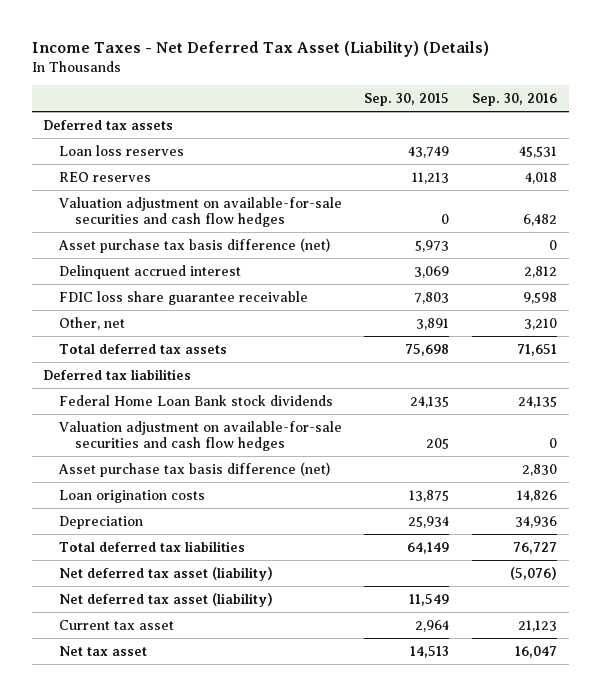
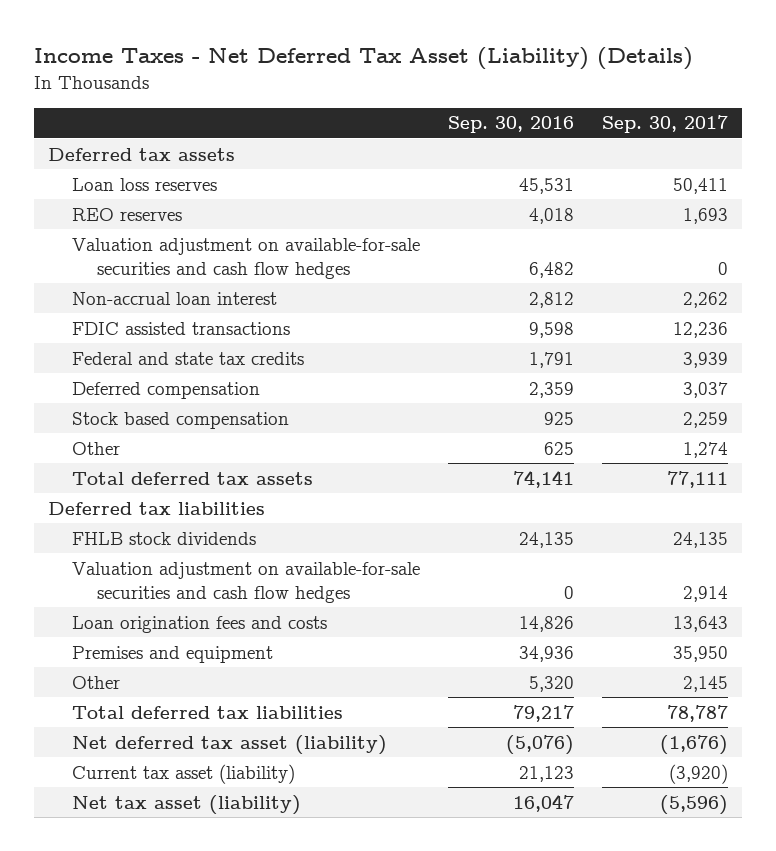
- | Sep. 30, 2015 | Sep. 30, 2016
+ | Sep. 30, 2016 | Sep. 30, 2017
- Asset purchase tax basis difference (net) | 5,973 | 0
- Delinquent accrued interest | 3,069 | 2,812
- FDIC loss share guarantee receivable | 7,803 | 9,598
- Other, net | 3,891 | 3,210
- Total deferred tax assets | 75,698 | 71,651
+ Non-accrual loan interest | 2,812 | 2,262
+ FDIC assisted transactions | 9,598 | 12,236
+ Federal and state tax credits | 1,791 | 3,939
+ Deferred compensation | 2,359 | 3,037
+ Stock based compensation | 925 | 2,259
+ Other | 625 | 1,274
+ Total deferred tax assets | 74,141 | 77,111
- Federal Home Loan Bank stock dividends | 24,135 | 24,135
+ FHLB stock dividends | 24,135 | 24,135
- Asset purchase tax basis difference (net) | | 2,830
- Loan origination costs | 13,875 | 14,826
- Depreciation | 25,934 | 34,936
- Total deferred tax liabilities | 64,149 | 76,727
+ Loan origination fees and costs | 14,826 | 13,643
+ Premises and equipment | 34,936 | 35,950
+ Other | 5,320 | 2,145
+ Total deferred tax liabilities | 79,217 | 78,787
- Net deferred tax asset (liability) | 11,549 |
- Current tax asset | 2,964 | 21,123
- Net tax asset | 14,513 | 16,047
+ Current tax asset (liability) | 21,123 | (3,920)
+ Net tax asset (liability) | 16,047 | (5,596)

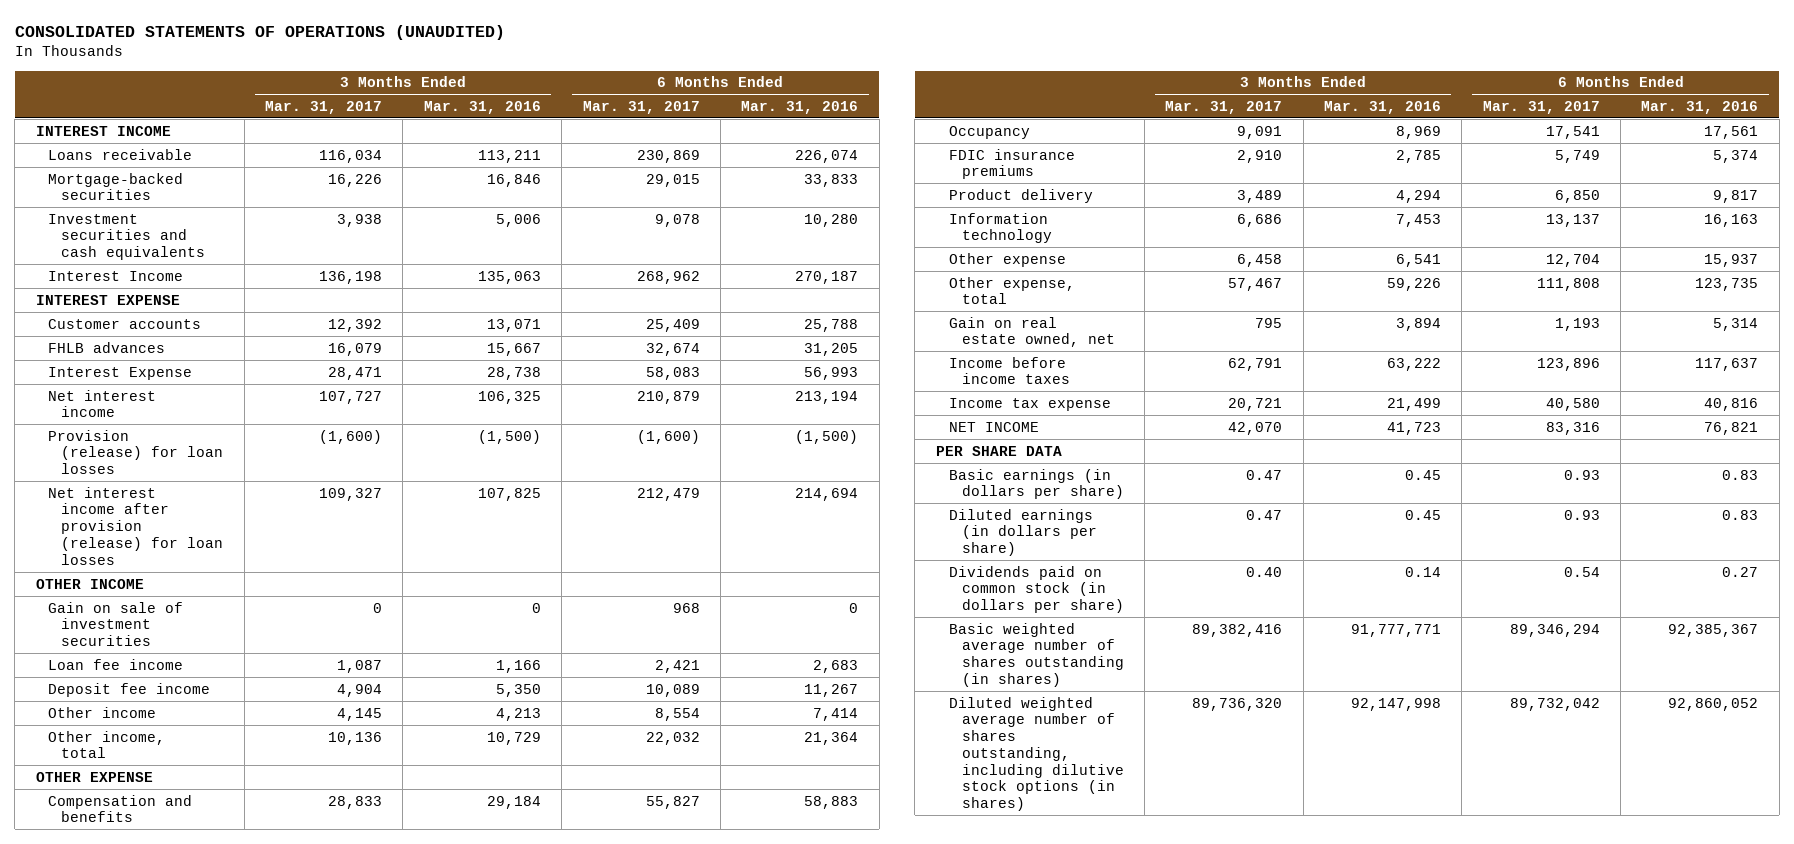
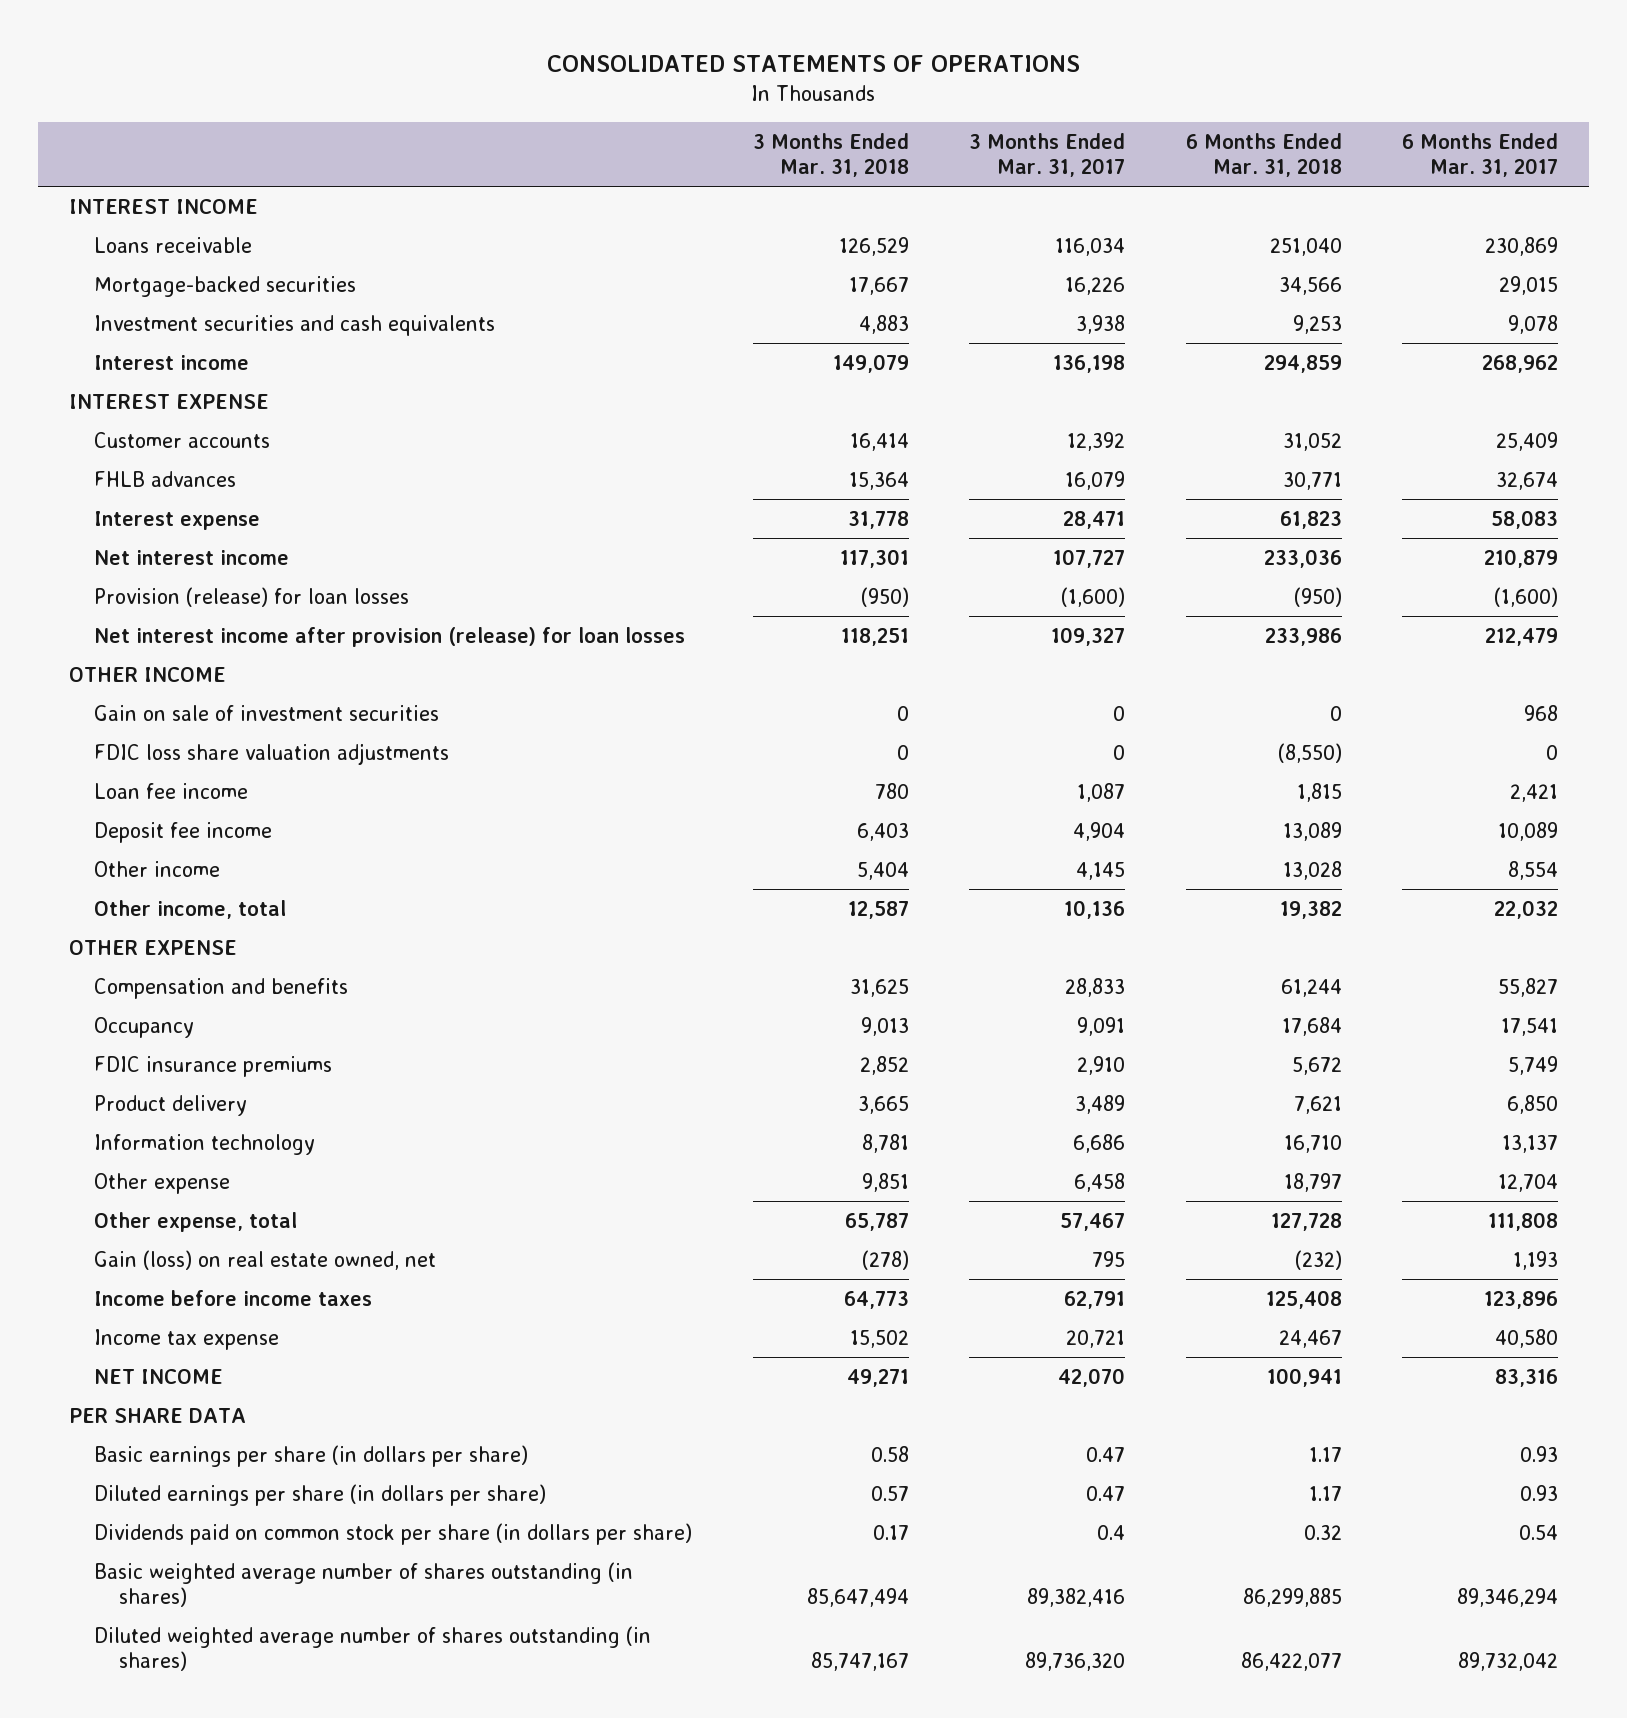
- CONSOLIDATED STATEMENTS OF OPERATIONS (UNAUDITED)
+ CONSOLIDATED STATEMENTS OF OPERATIONS
- | 3 Months Ended Mar. 31, 2017 | 3 Months Ended Mar. 31, 2016 | 6 Months Ended Mar. 31, 2017 | 6 Months Ended Mar. 31, 2016
+ | 3 Months Ended Mar. 31, 2018 | 3 Months Ended Mar. 31, 2017 | 6 Months Ended Mar. 31, 2018 | 6 Months Ended Mar. 31, 2017
- Interest Income | 136,198 | 135,063 | 268,962 | 270,187
+ Interest income | 149,079 | 136,198 | 294,859 | 268,962
- Interest Expense | 28,471 | 28,738 | 58,083 | 56,993
+ Interest expense | 31,778 | 28,471 | 61,823 | 58,083
+ FDIC loss share valuation adjustments | 0 | 0 | (8,550) | 0
- Gain on real estate owned, net | 795 | 3,894 | 1,193 | 5,314
+ Gain (loss) on real estate owned, net | (278) | 795 | (232) | 1,193
- Basic earnings (in dollars per share) | 0.47 | 0.45 | 0.93 | 0.83
- Diluted earnings (in dollars per share) | 0.47 | 0.45 | 0.93 | 0.83
- Dividends paid on common stock (in dollars per share) | 0.40 | 0.14 | 0.54 | 0.27
+ Basic earnings per share (in dollars per share) | 0.58 | 0.47 | 1.17 | 0.93
+ Diluted earnings per share (in dollars per share) | 0.57 | 0.47 | 1.17 | 0.93
+ Dividends paid on common stock per share (in dollars per share) | 0.17 | 0.4 | 0.32 | 0.54
- Diluted weighted average number of shares outstanding, including dilutive stock options (in shares) | 89,736,320 | 92,147,998 | 89,732,042 | 92,860,052
+ Diluted weighted average number of shares outstanding (in shares) | 85,747,167 | 89,736,320 | 86,422,077 | 89,732,042

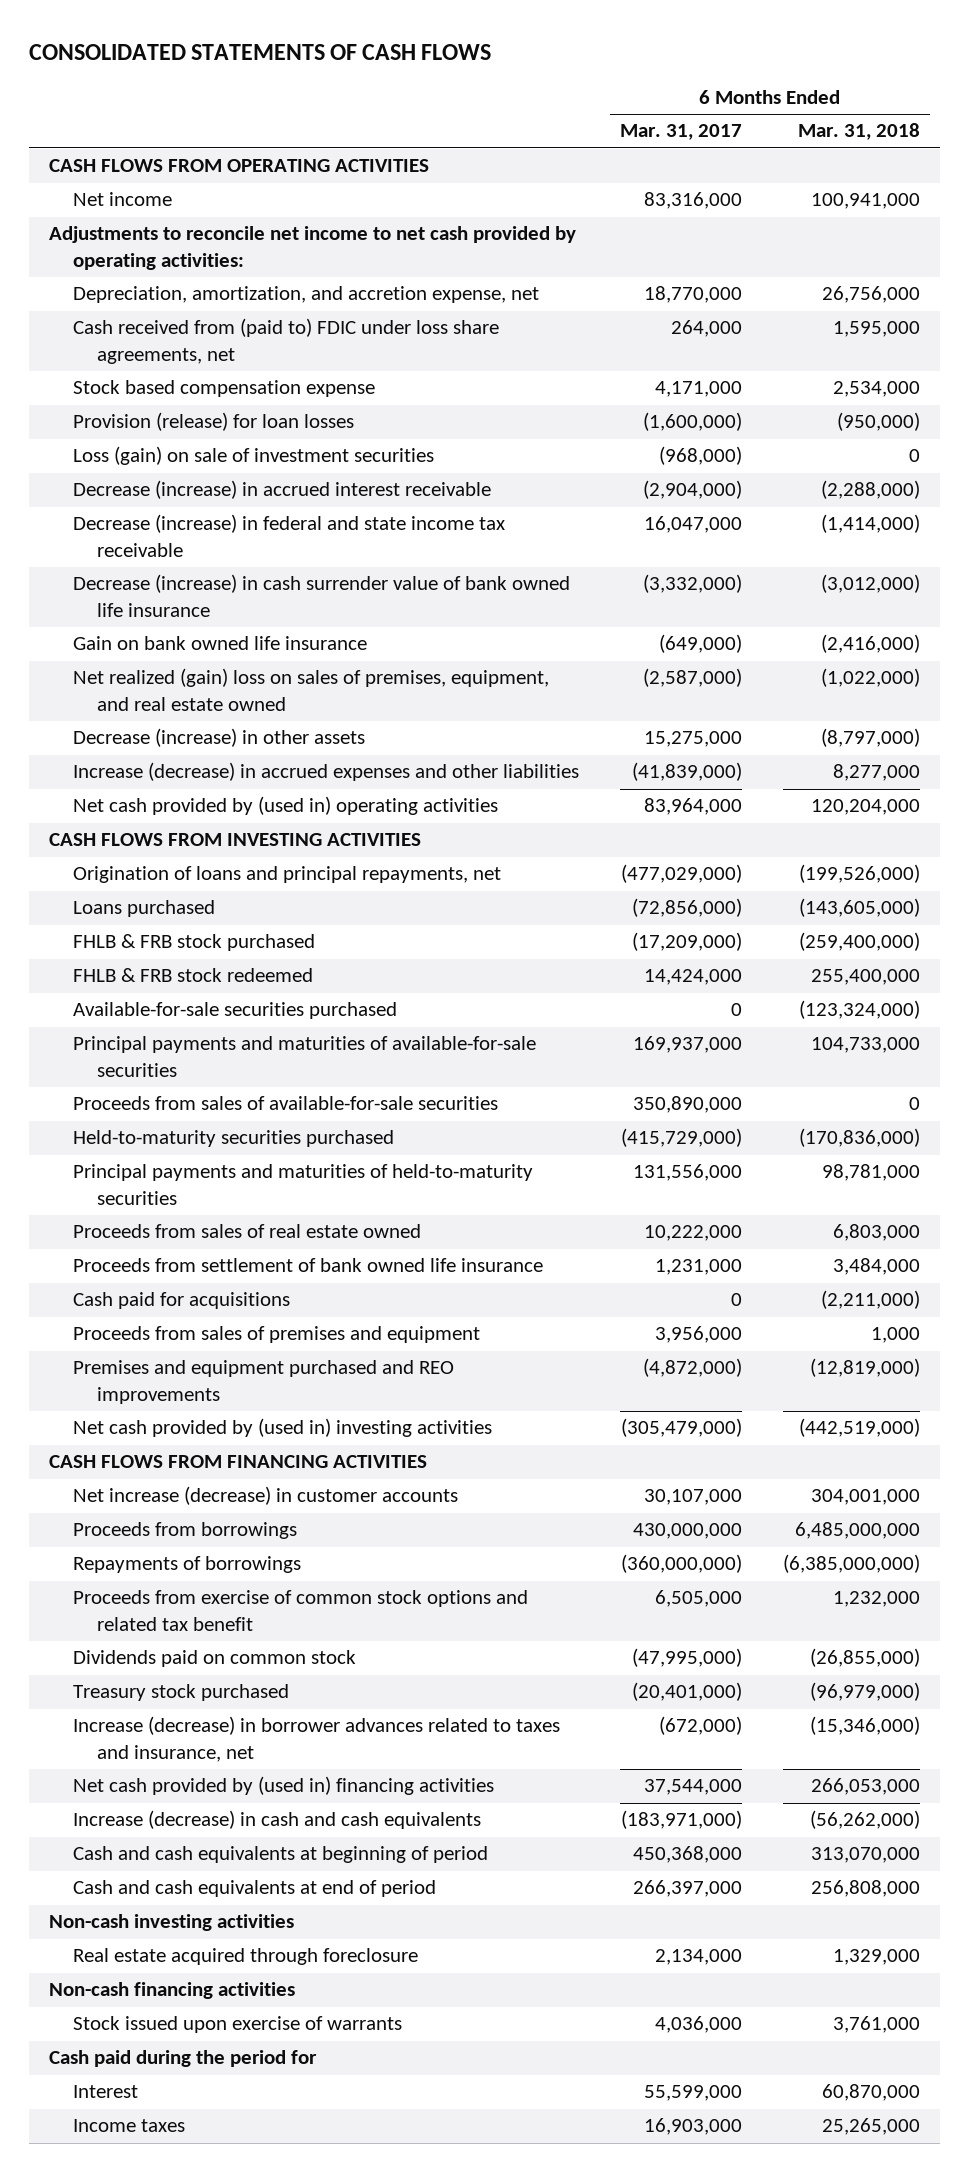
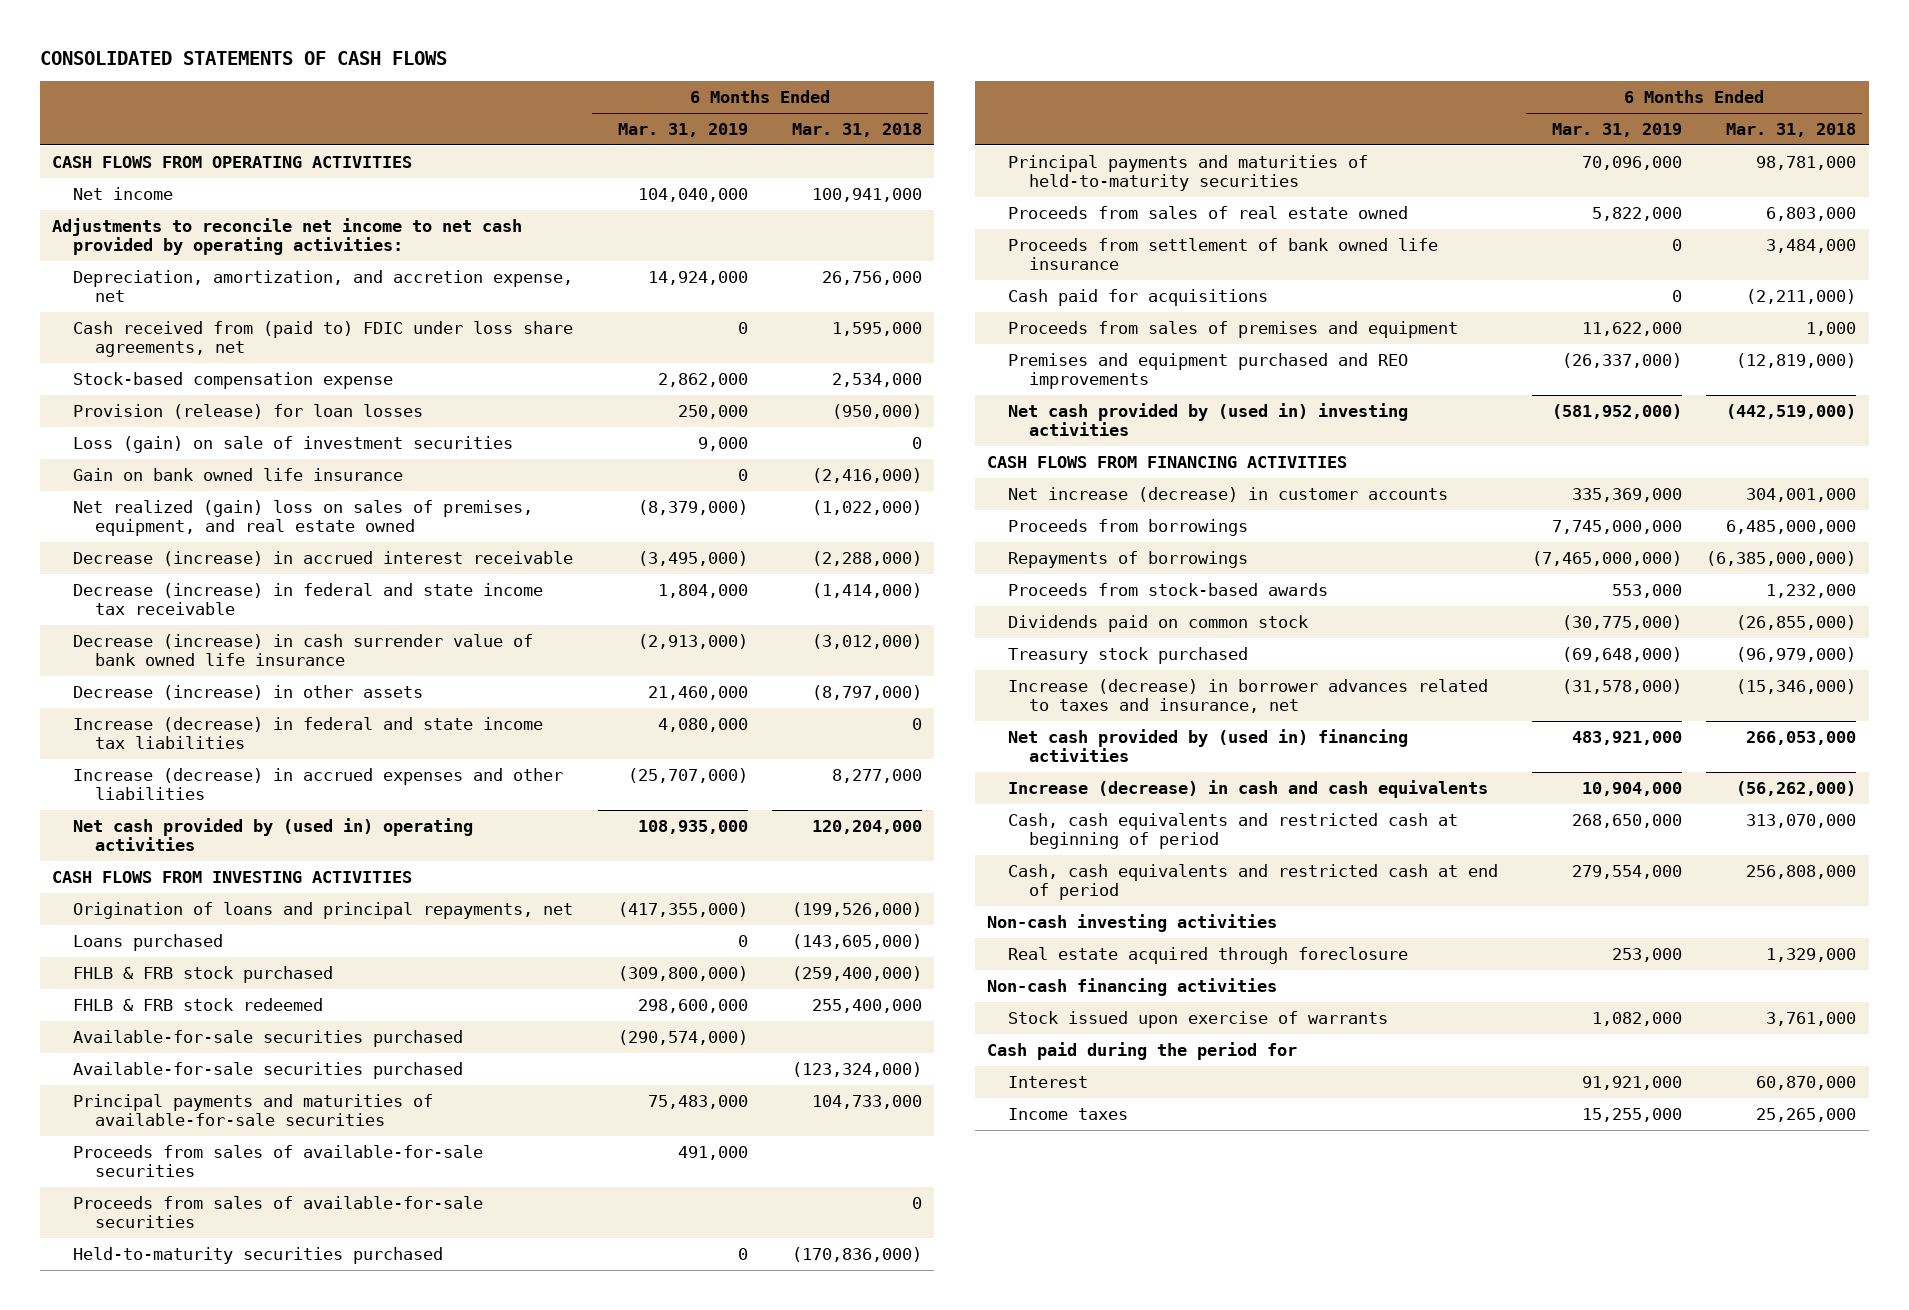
- | 6 Months Ended Mar. 31, 2017 | 6 Months Ended Mar. 31, 2018
+ | 6 Months Ended Mar. 31, 2019 | 6 Months Ended Mar. 31, 2018
- Stock based compensation expense | 4,171,000 | 2,534,000
+ Stock-based compensation expense | 2,862,000 | 2,534,000
moved up: Gain on bank owned life insurance | 0 | (2,416,000)
moved up: Net realized (gain) loss on sales of premises, equipment, and real estate owned | (8,379,000) | (1,022,000)
+ Increase (decrease) in federal and state income tax liabilities | 4,080,000 | 0
+ Available-for-sale securities purchased | (290,574,000) |
+ Proceeds from sales of available-for-sale securities | 491,000 |
- Proceeds from exercise of common stock options and related tax benefit | 6,505,000 | 1,232,000
+ Proceeds from stock-based awards | 553,000 | 1,232,000
- Cash and cash equivalents at beginning of period | 450,368,000 | 313,070,000
- Cash and cash equivalents at end of period | 266,397,000 | 256,808,000
+ Cash, cash equivalents and restricted cash at beginning of period | 268,650,000 | 313,070,000
+ Cash, cash equivalents and restricted cash at end of period | 279,554,000 | 256,808,000

